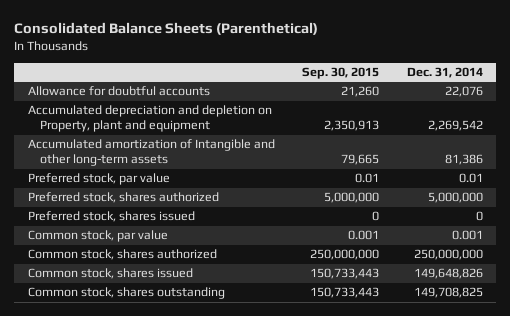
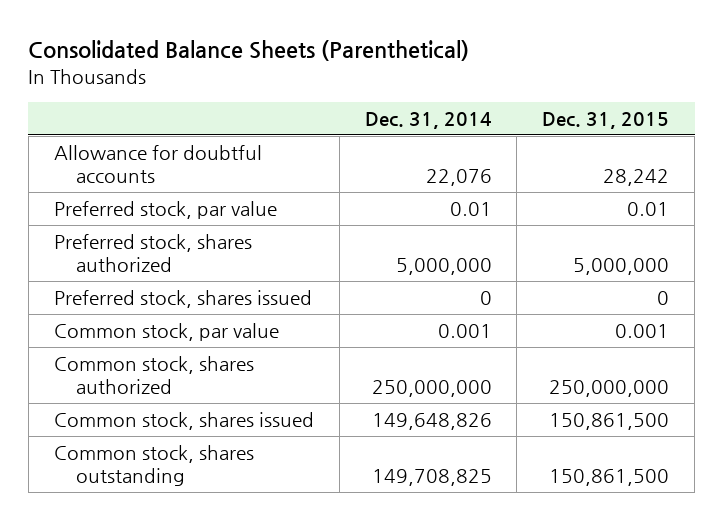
- | Sep. 30, 2015 | Dec. 31, 2014
+ | Dec. 31, 2014 | Dec. 31, 2015
- Accumulated depreciation and depletion on Property, plant and equipment | 2,350,913 | 2,269,542
- Accumulated amortization of Intangible and other long-term assets | 79,665 | 81,386

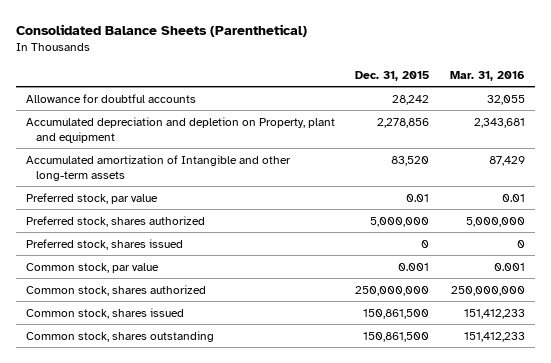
- | Dec. 31, 2014 | Dec. 31, 2015
+ | Dec. 31, 2015 | Mar. 31, 2016
+ Accumulated depreciation and depletion on Property, plant and equipment | 2,278,856 | 2,343,681
+ Accumulated amortization of Intangible and other long-term assets | 83,520 | 87,429

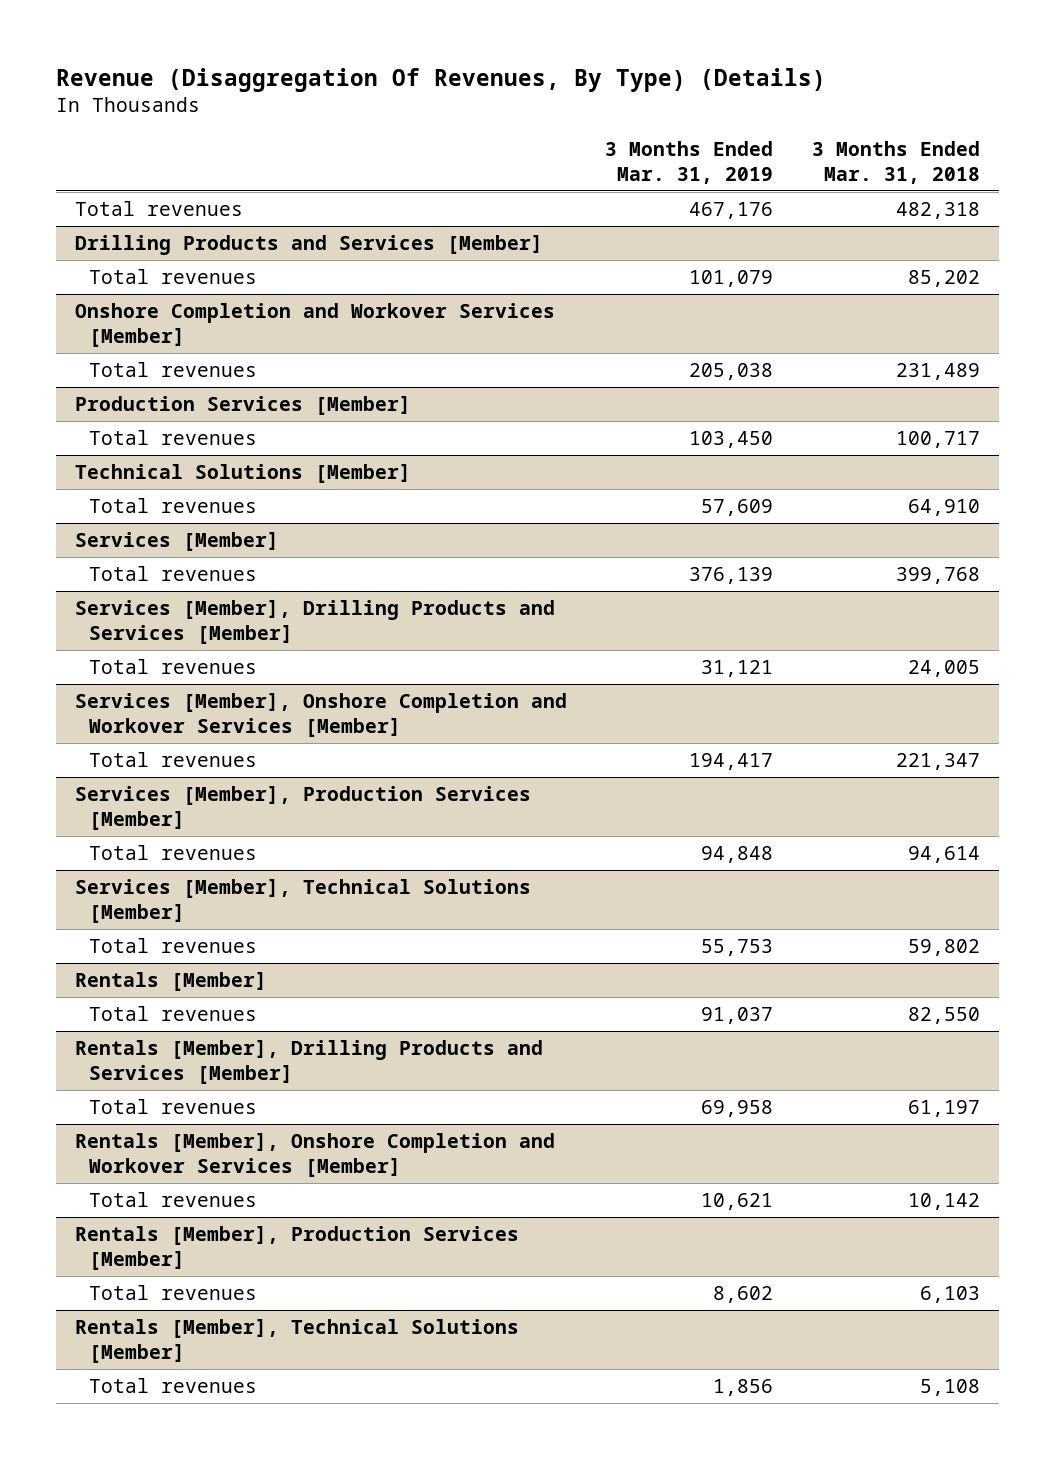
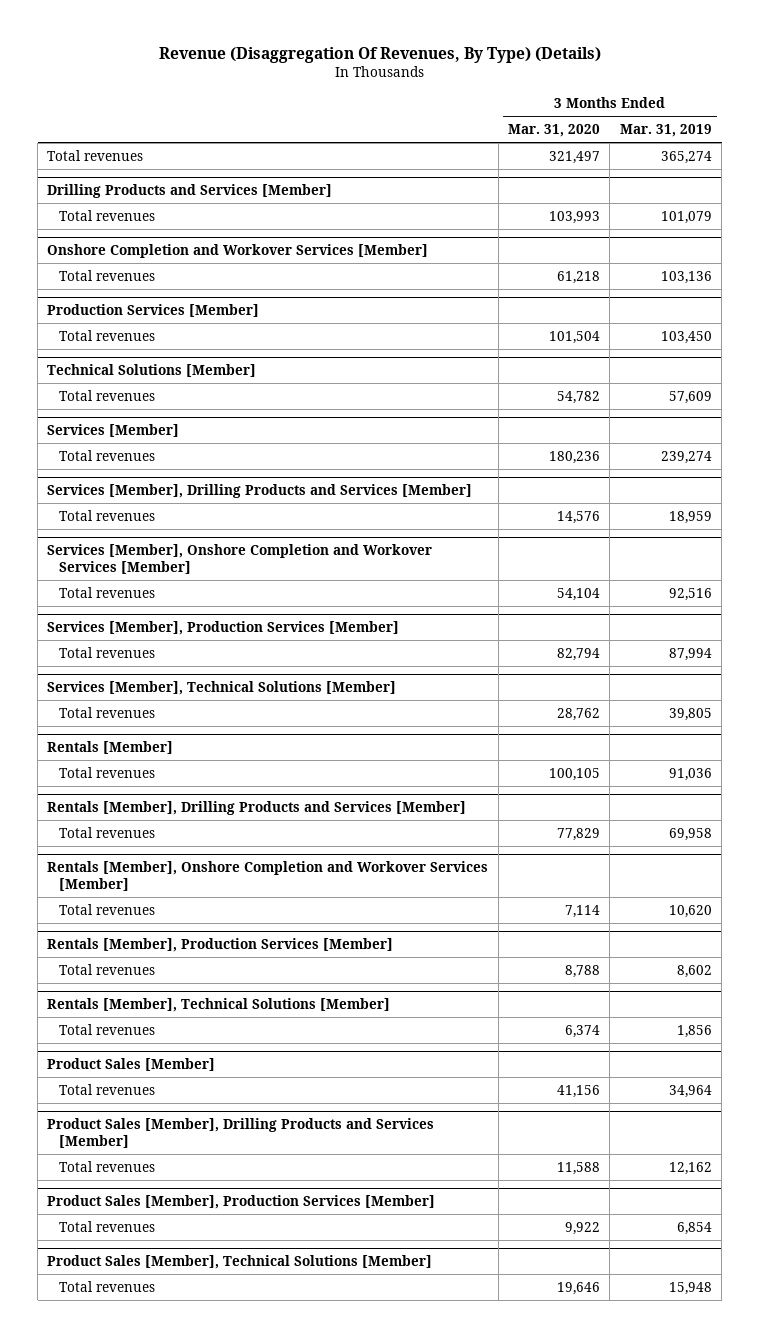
- | 3 Months Ended Mar. 31, 2019 | 3 Months Ended Mar. 31, 2018
+ | 3 Months Ended Mar. 31, 2020 | 3 Months Ended Mar. 31, 2019
- Total revenues | 467,176 | 482,318
+ Total revenues | 321,497 | 365,274
@ Onshore Completion and Workover Services [Member]
- Total revenues | 205,038 | 231,489
+ Total revenues | 61,218 | 103,136
@ Services [Member]
- Total revenues | 376,139 | 399,768
+ Total revenues | 180,236 | 239,274
@ Services [Member], Drilling Products and Services [Member]
- Total revenues | 31,121 | 24,005
+ Total revenues | 14,576 | 18,959
@ Services [Member], Onshore Completion and Workover Services [Member]
- Total revenues | 194,417 | 221,347
+ Total revenues | 54,104 | 92,516
@ Services [Member], Production Services [Member]
- Total revenues | 94,848 | 94,614
+ Total revenues | 82,794 | 87,994
@ Services [Member], Technical Solutions [Member]
- Total revenues | 55,753 | 59,802
+ Total revenues | 28,762 | 39,805
@ Rentals [Member]
- Total revenues | 91,037 | 82,550
+ Total revenues | 100,105 | 91,036
@ Rentals [Member], Onshore Completion and Workover Services [Member]
- Total revenues | 10,621 | 10,142
+ Total revenues | 7,114 | 10,620
+ Product Sales [Member]
+ Total revenues | 41,156 | 34,964
+ Product Sales [Member], Drilling Products and Services [Member]
+ Total revenues | 11,588 | 12,162
+ Product Sales [Member], Production Services [Member]
+ Total revenues | 9,922 | 6,854
+ Product Sales [Member], Technical Solutions [Member]
+ Total revenues | 19,646 | 15,948

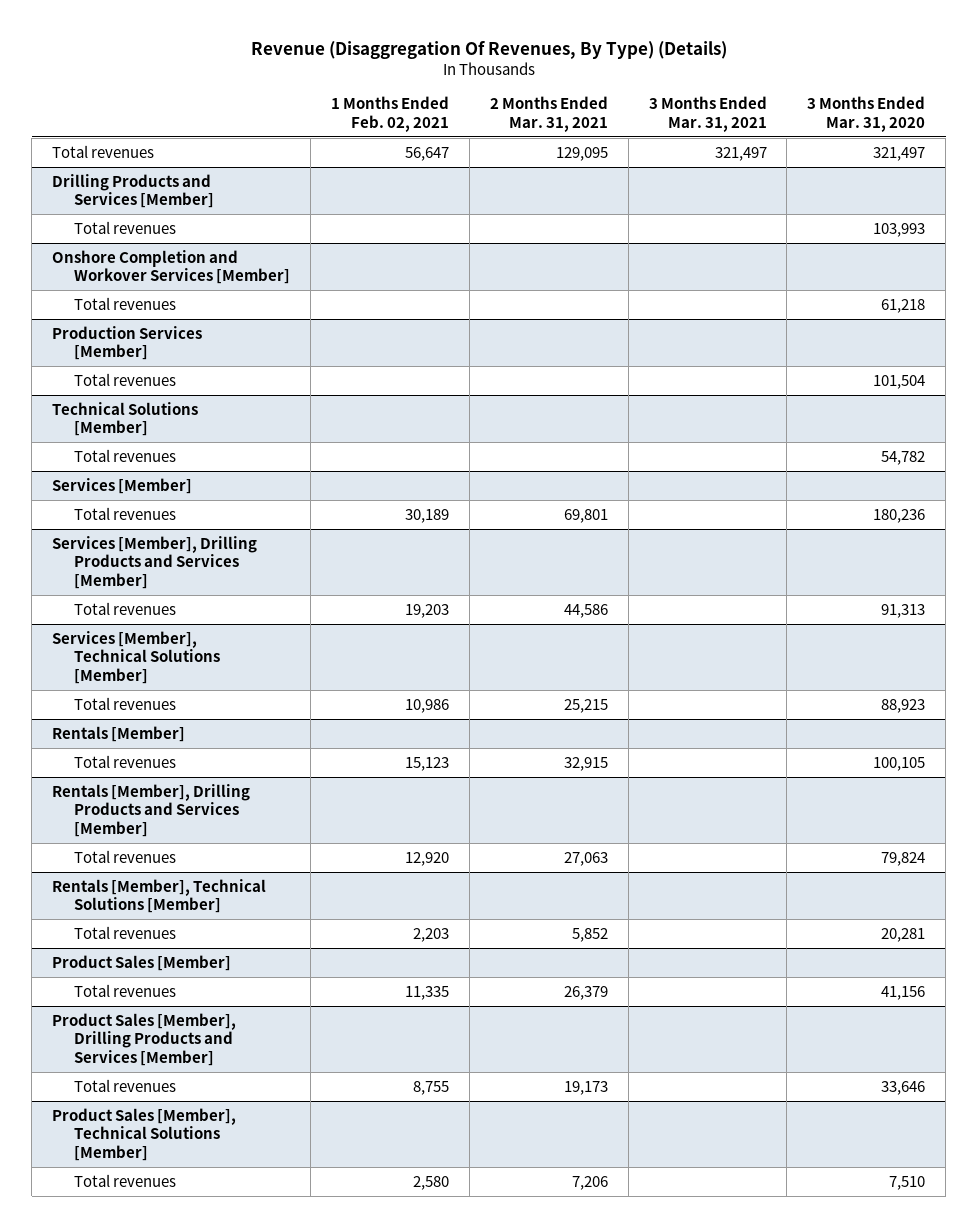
- | 3 Months Ended Mar. 31, 2020 | 3 Months Ended Mar. 31, 2019
+ | 1 Months Ended Feb. 02, 2021 | 2 Months Ended Mar. 31, 2021 | 3 Months Ended Mar. 31, 2021 | 3 Months Ended Mar. 31, 2020
@ Services [Member], Drilling Products and Services [Member]
- Total revenues | 14,576 | 18,959
- Services [Member], Onshore Completion and Workover Services [Member]
- Total revenues | 54,104 | 92,516
- Services [Member], Production Services [Member]
- Total revenues | 82,794 | 87,994
@ Services [Member], Drilling Products and Services [Member]
+ Total revenues | 19,203 | 44,586 | | 91,313
@ Services [Member], Technical Solutions [Member]
- Total revenues | 28,762 | 39,805
+ Total revenues | 10,986 | 25,215 | | 88,923
@ Rentals [Member], Drilling Products and Services [Member]
- Total revenues | 77,829 | 69,958
- Rentals [Member], Onshore Completion and Workover Services [Member]
- Total revenues | 7,114 | 10,620
- Rentals [Member], Production Services [Member]
- Total revenues | 8,788 | 8,602
@ Rentals [Member], Drilling Products and Services [Member]
+ Total revenues | 12,920 | 27,063 | | 79,824
@ Rentals [Member], Technical Solutions [Member]
- Total revenues | 6,374 | 1,856
+ Total revenues | 2,203 | 5,852 | | 20,281
@ Product Sales [Member], Drilling Products and Services [Member]
- Total revenues | 11,588 | 12,162
- Product Sales [Member], Production Services [Member]
- Total revenues | 9,922 | 6,854
@ Product Sales [Member], Drilling Products and Services [Member]
+ Total revenues | 8,755 | 19,173 | | 33,646
@ Product Sales [Member], Technical Solutions [Member]
- Total revenues | 19,646 | 15,948
+ Total revenues | 2,580 | 7,206 | | 7,510

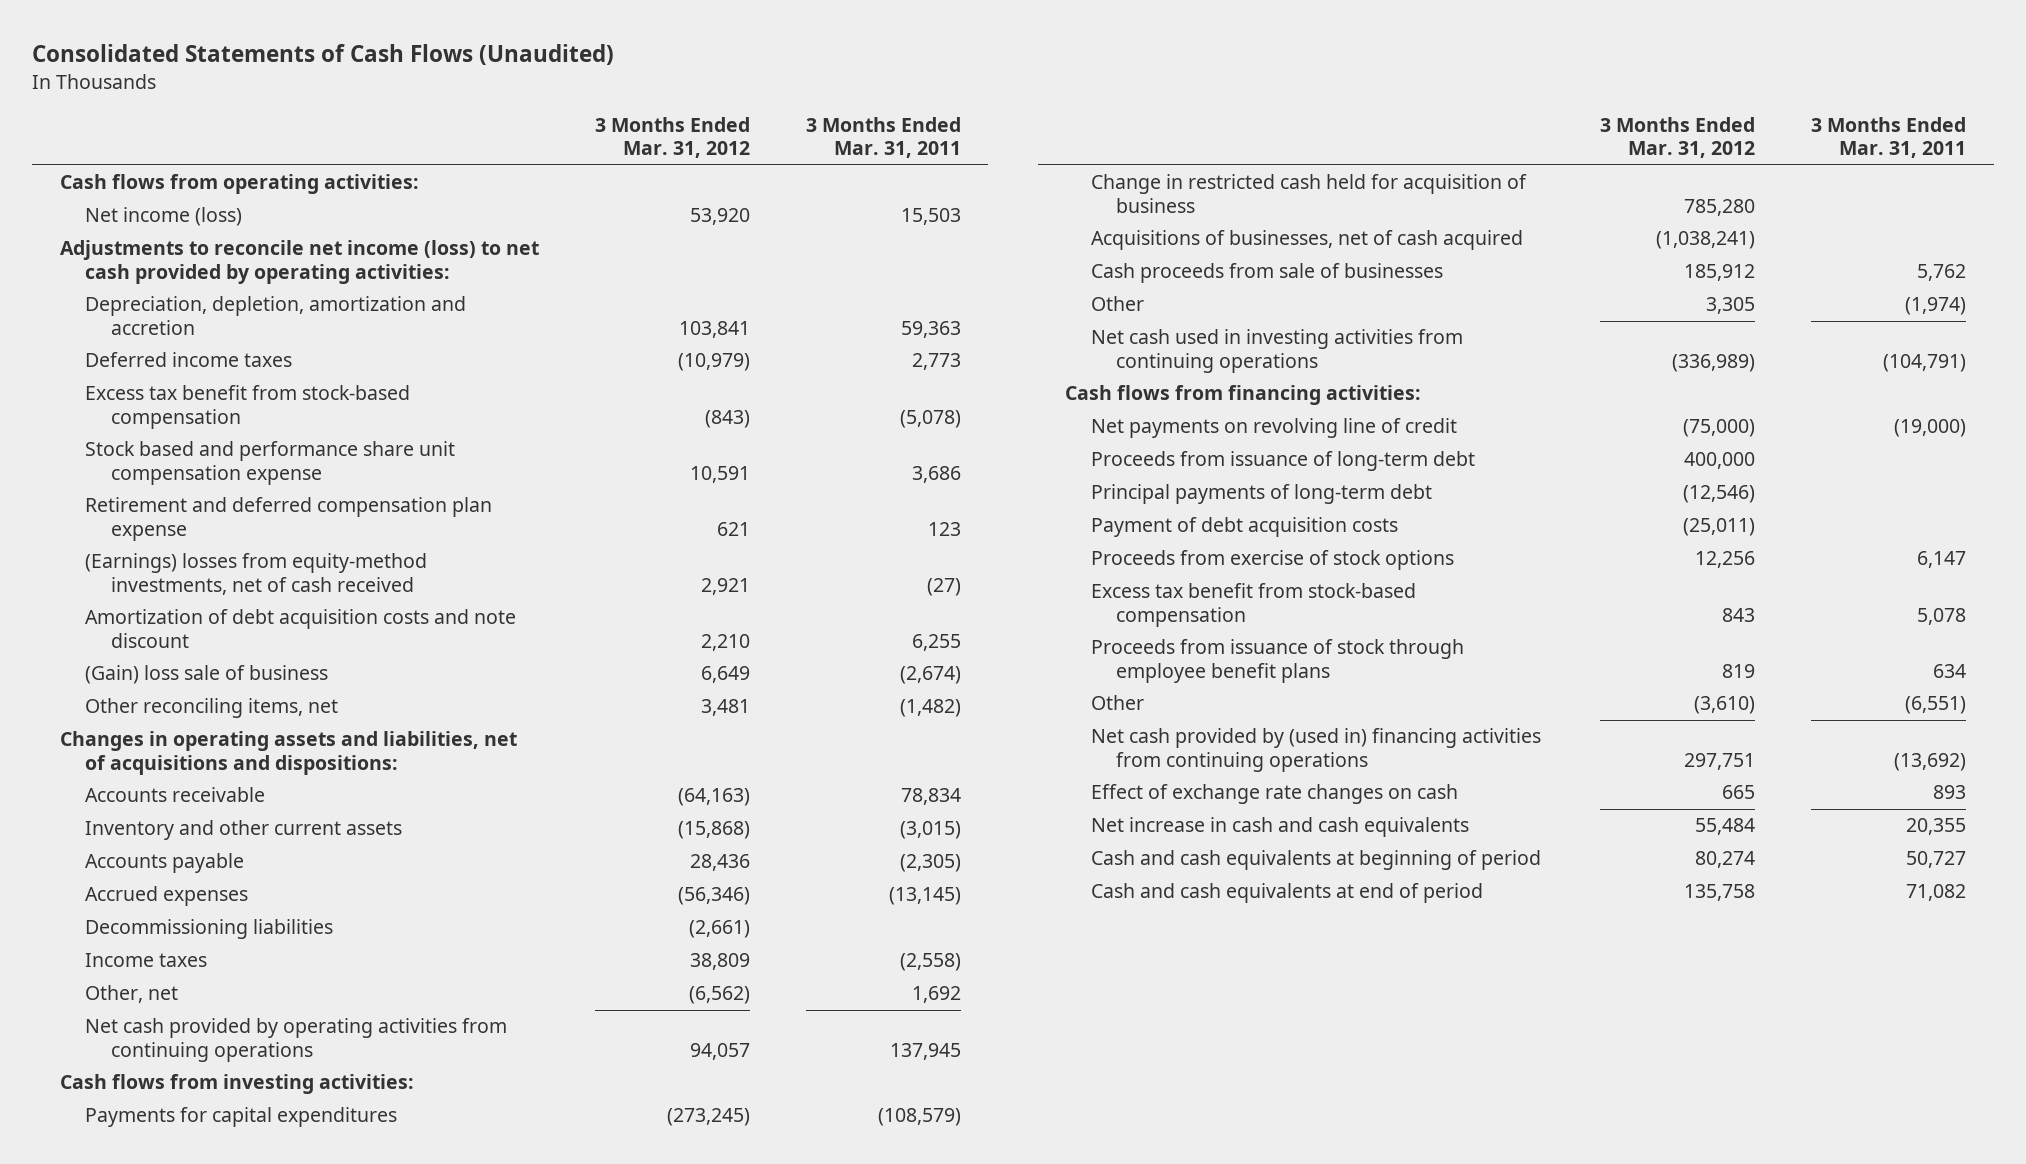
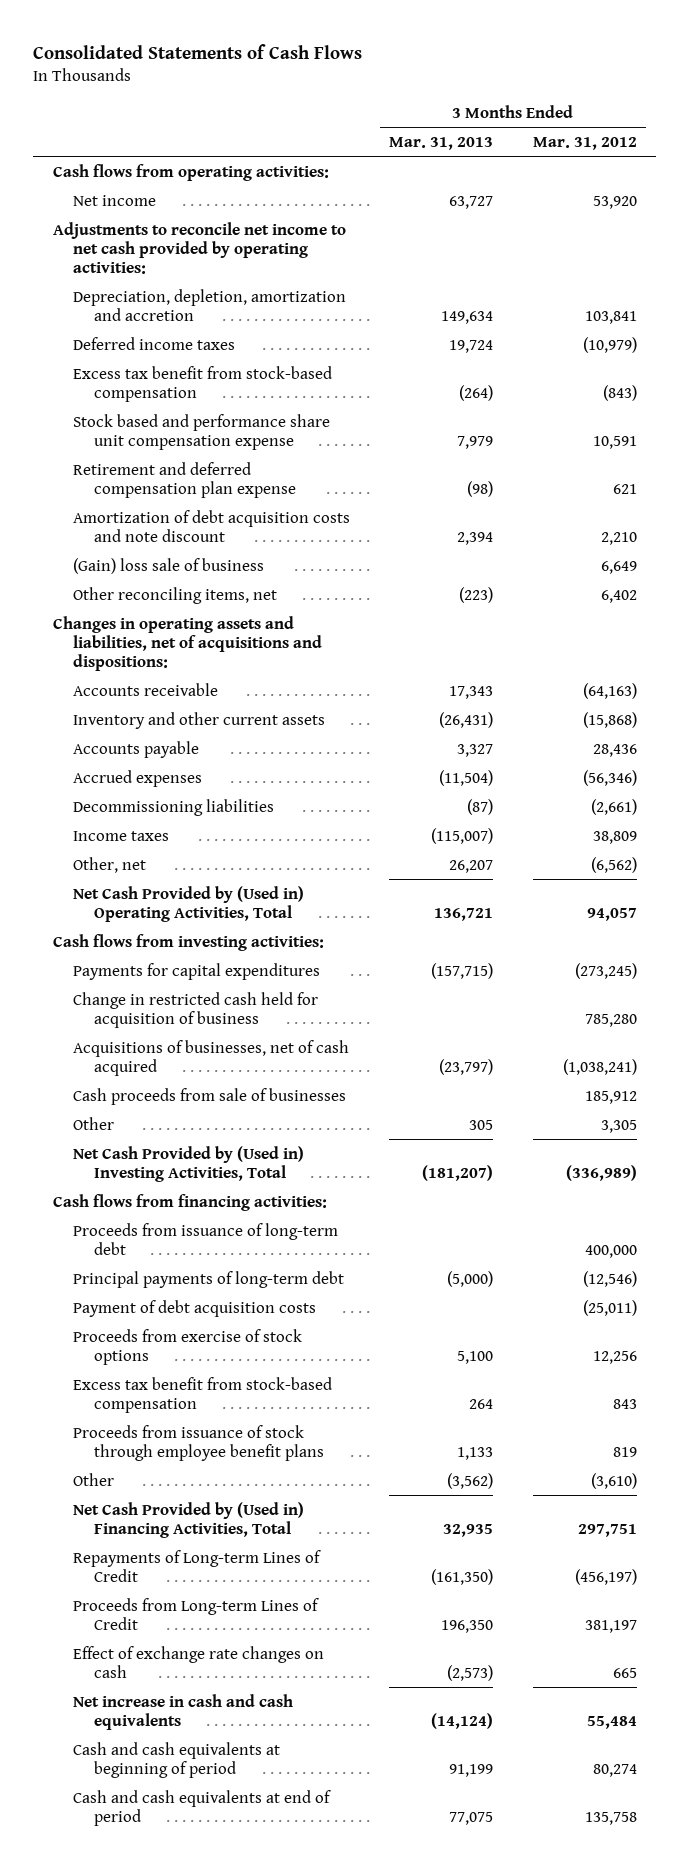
- Consolidated Statements of Cash Flows (Unaudited)
+ Consolidated Statements of Cash Flows
- | 3 Months Ended Mar. 31, 2012 | 3 Months Ended Mar. 31, 2011
+ | 3 Months Ended Mar. 31, 2013 | 3 Months Ended Mar. 31, 2012
- Net income (loss) | 53,920 | 15,503
- Adjustments to reconcile net income (loss) to net cash provided by operating activities:
+ Net income | 63,727 | 53,920
+ Adjustments to reconcile net income to net cash provided by operating activities:
- (Earnings) losses from equity-method investments, net of cash received | 2,921 | (27)
- Other reconciling items, net | 3,481 | (1,482)
+ Other reconciling items, net | (223) | 6,402
- Net cash provided by operating activities from continuing operations | 94,057 | 137,945
+ Net Cash Provided by (Used in) Operating Activities, Total | 136,721 | 94,057
- Net cash used in investing activities from continuing operations | (336,989) | (104,791)
+ Net Cash Provided by (Used in) Investing Activities, Total | (181,207) | (336,989)
- Net payments on revolving line of credit | (75,000) | (19,000)
- Net cash provided by (used in) financing activities from continuing operations | 297,751 | (13,692)
+ Net Cash Provided by (Used in) Financing Activities, Total | 32,935 | 297,751
+ Repayments of Long-term Lines of Credit | (161,350) | (456,197)
+ Proceeds from Long-term Lines of Credit | 196,350 | 381,197

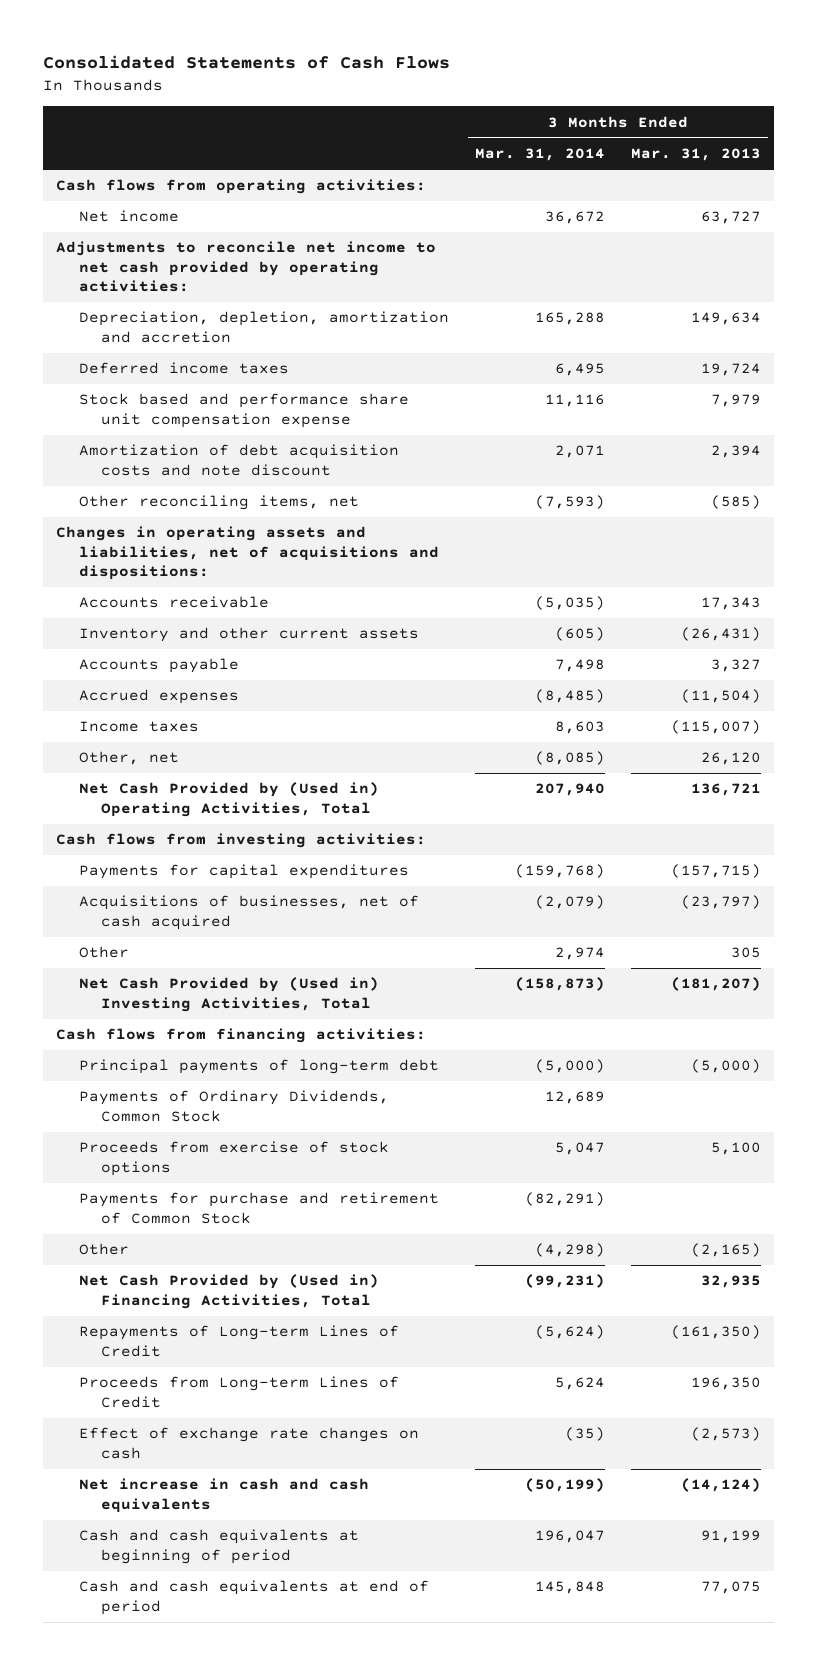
- | 3 Months Ended Mar. 31, 2013 | 3 Months Ended Mar. 31, 2012
+ | 3 Months Ended Mar. 31, 2014 | 3 Months Ended Mar. 31, 2013
- Excess tax benefit from stock-based compensation | (264) | (843)
- Retirement and deferred compensation plan expense | (98) | 621
- (Gain) loss sale of business | | 6,649
- Other reconciling items, net | (223) | 6,402
+ Other reconciling items, net | (7,593) | (585)
- Decommissioning liabilities | (87) | (2,661)
- Other, net | 26,207 | (6,562)
+ Other, net | (8,085) | 26,120
- Change in restricted cash held for acquisition of business | | 785,280
- Cash proceeds from sale of businesses | | 185,912
- Proceeds from issuance of long-term debt | | 400,000
- Payment of debt acquisition costs | | (25,011)
+ Payments of Ordinary Dividends, Common Stock | 12,689 |
- Excess tax benefit from stock-based compensation | 264 | 843
- Proceeds from issuance of stock through employee benefit plans | 1,133 | 819
- Other | (3,562) | (3,610)
+ Payments for purchase and retirement of Common Stock | (82,291) |
+ Other | (4,298) | (2,165)

